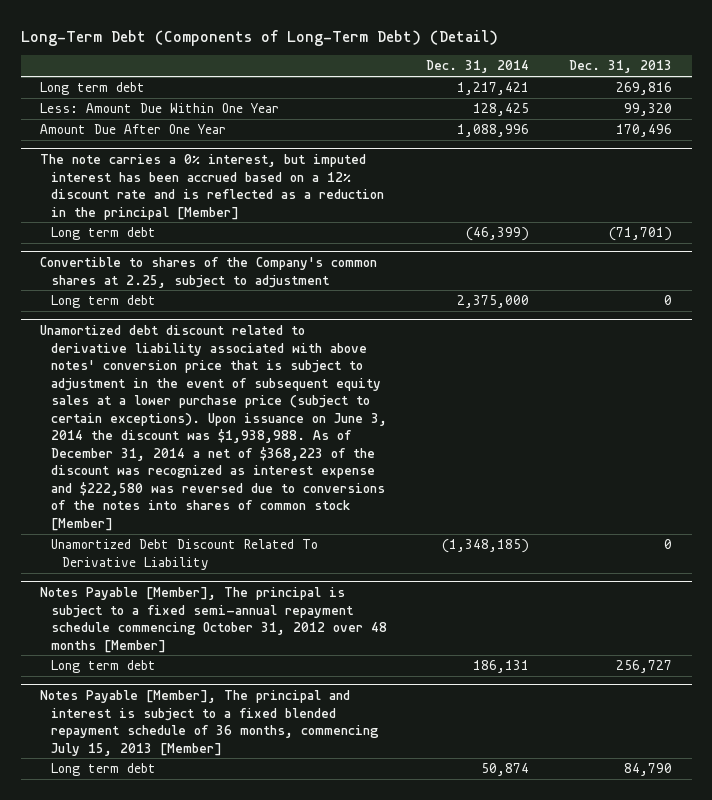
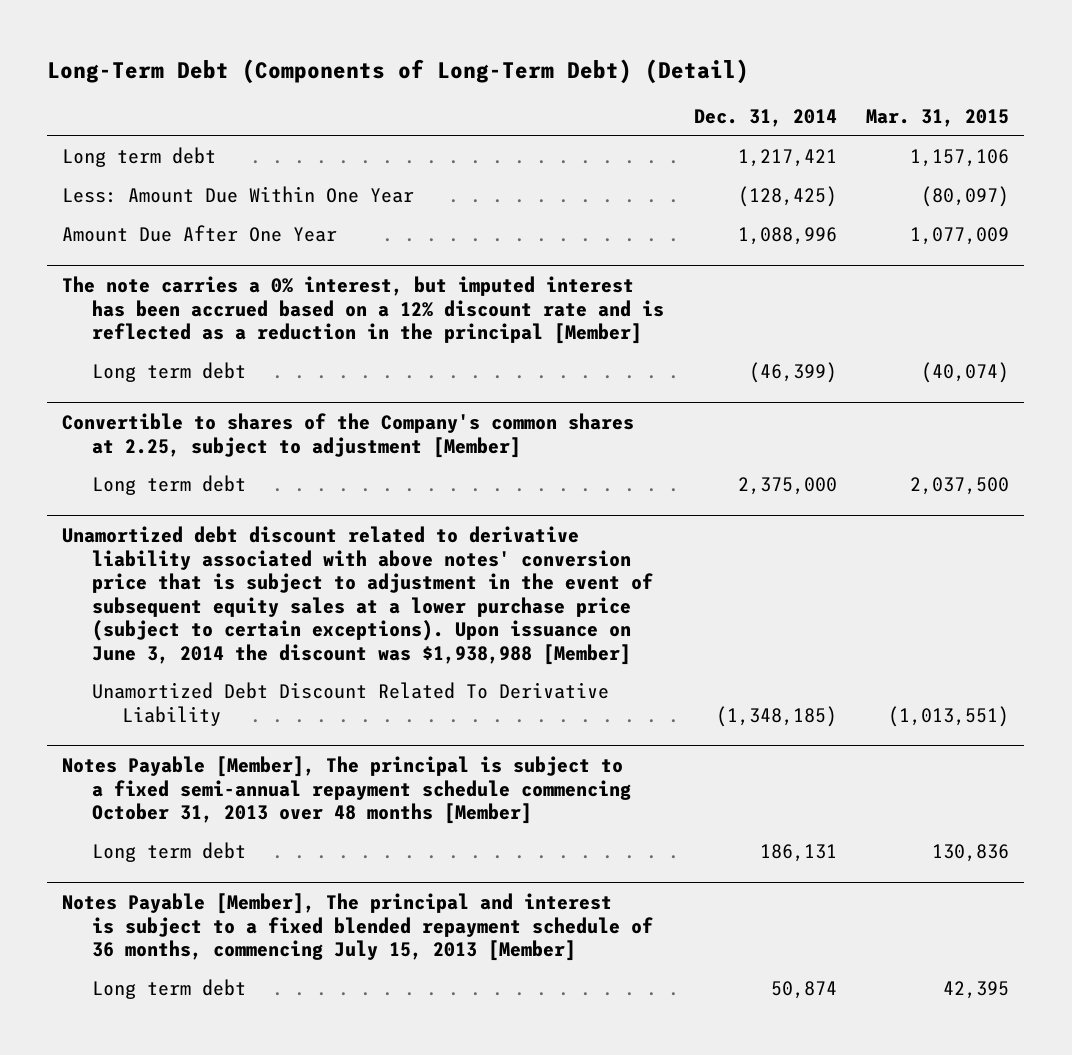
- | Dec. 31, 2014 | Dec. 31, 2013
+ | Dec. 31, 2014 | Mar. 31, 2015
- Less: Amount Due Within One Year | 128,425 | 99,320
+ Less: Amount Due Within One Year | (128,425) | (80,097)
- Convertible to shares of the Company's common shares at 2.25, subject to adjustment
+ Convertible to shares of the Company's common shares at 2.25, subject to adjustment [Member]
- Unamortized debt discount related to derivative liability associated with above notes' conversion price that is subject to adjustment in the event of subsequent equity sales at a lower purchase price (subject to certain exceptions). Upon issuance on June 3, 2014 the discount was $1,938,988. As of December 31, 2014 a net of $368,223 of the discount was recognized as interest expense and $222,580 was reversed due to conversions of the notes into shares of common stock [Member]
+ Unamortized debt discount related to derivative liability associated with above notes' conversion price that is subject to adjustment in the event of subsequent equity sales at a lower purchase price (subject to certain exceptions). Upon issuance on June 3, 2014 the discount was $1,938,988 [Member]
- Notes Payable [Member], The principal is subject to a fixed semi-annual repayment schedule commencing October 31, 2012 over 48 months [Member]
+ Notes Payable [Member], The principal is subject to a fixed semi-annual repayment schedule commencing October 31, 2013 over 48 months [Member]

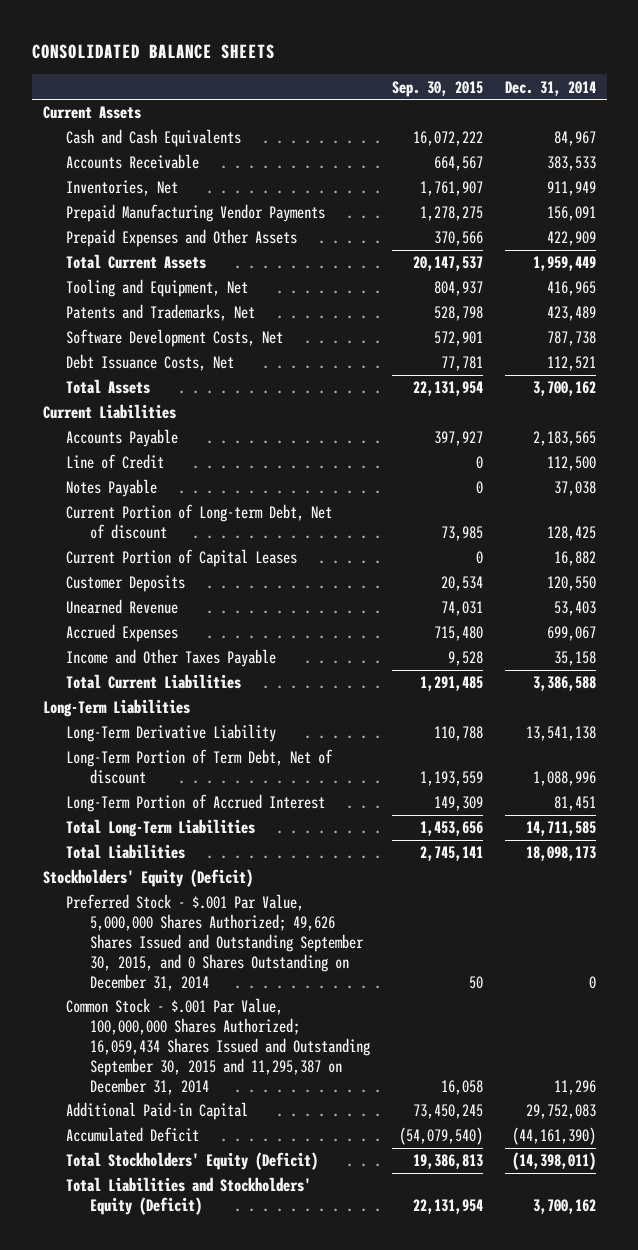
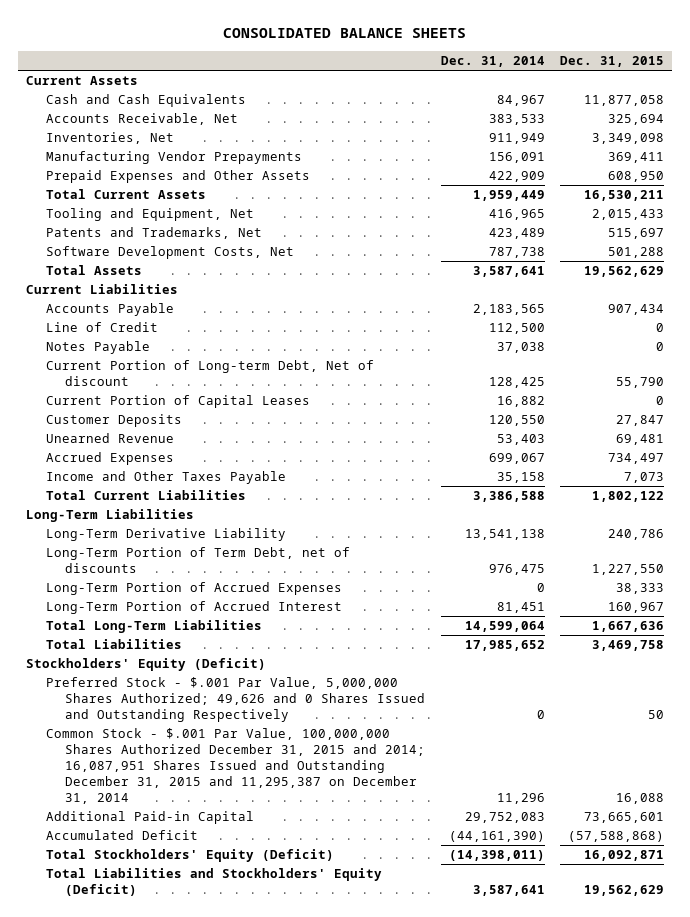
- | Sep. 30, 2015 | Dec. 31, 2014
+ | Dec. 31, 2014 | Dec. 31, 2015
- Accounts Receivable | 664,567 | 383,533
+ Accounts Receivable, Net | 383,533 | 325,694
- Prepaid Manufacturing Vendor Payments | 1,278,275 | 156,091
+ Manufacturing Vendor Prepayments | 156,091 | 369,411
- Debt Issuance Costs, Net | 77,781 | 112,521
- Total Assets | 22,131,954 | 3,700,162
+ Total Assets | 3,587,641 | 19,562,629
- Long-Term Portion of Term Debt, Net of discount | 1,193,559 | 1,088,996
+ Long-Term Portion of Term Debt, net of discounts | 976,475 | 1,227,550
+ Long-Term Portion of Accrued Expenses | 0 | 38,333
- Total Long-Term Liabilities | 1,453,656 | 14,711,585
- Total Liabilities | 2,745,141 | 18,098,173
+ Total Long-Term Liabilities | 14,599,064 | 1,667,636
+ Total Liabilities | 17,985,652 | 3,469,758
- Preferred Stock - $.001 Par Value, 5,000,000 Shares Authorized; 49,626 Shares Issued and Outstanding September 30, 2015, and 0 Shares Outstanding on December 31, 2014 | 50 | 0
- Common Stock - $.001 Par Value, 100,000,000 Shares Authorized; 16,059,434 Shares Issued and Outstanding September 30, 2015 and 11,295,387 on December 31, 2014 | 16,058 | 11,296
+ Preferred Stock - $.001 Par Value, 5,000,000 Shares Authorized; 49,626 and 0 Shares Issued and Outstanding Respectively | 0 | 50
+ Common Stock - $.001 Par Value, 100,000,000 Shares Authorized December 31, 2015 and 2014; 16,087,951 Shares Issued and Outstanding December 31, 2015 and 11,295,387 on December 31, 2014 | 11,296 | 16,088
- Total Liabilities and Stockholders' Equity (Deficit) | 22,131,954 | 3,700,162
+ Total Liabilities and Stockholders' Equity (Deficit) | 3,587,641 | 19,562,629

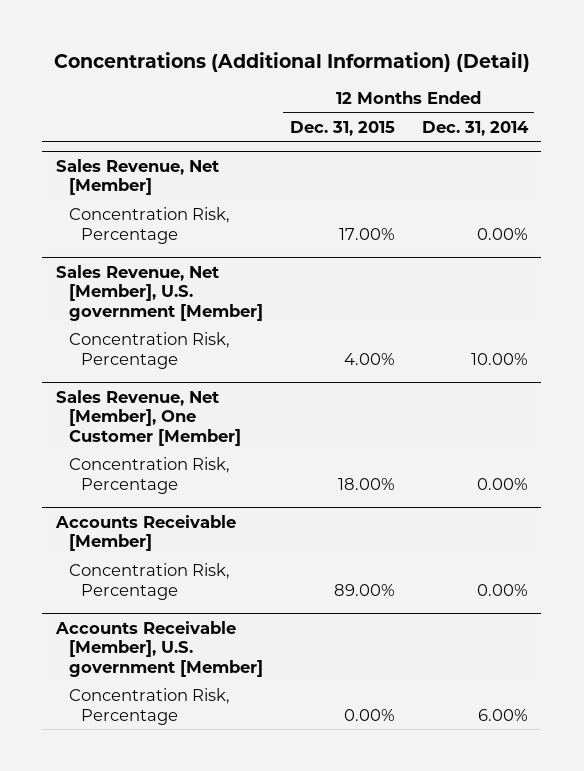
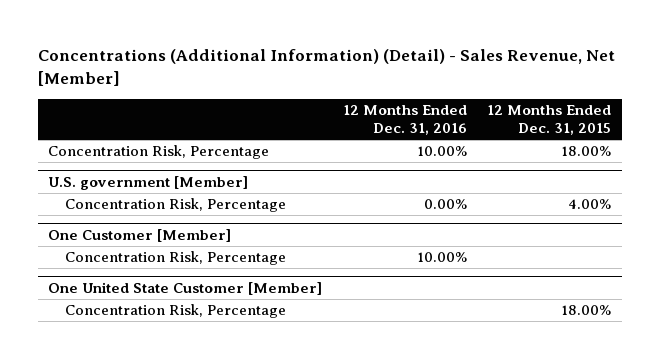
- Concentrations (Additional Information) (Detail)
+ Concentrations (Additional Information) (Detail) - Sales Revenue, Net [Member]
- | 12 Months Ended Dec. 31, 2015 | 12 Months Ended Dec. 31, 2014
+ | 12 Months Ended Dec. 31, 2016 | 12 Months Ended Dec. 31, 2015
- Sales Revenue, Net [Member]
- Concentration Risk, Percentage | 17.00% | 0.00%
- Sales Revenue, Net [Member], U.S. government [Member]
+ Concentration Risk, Percentage | 10.00% | 18.00%
+ U.S. government [Member]
- Sales Revenue, Net [Member], One Customer [Member]
+ One Customer [Member]
+ Concentration Risk, Percentage | 10.00% |
+ One United State Customer [Member]
- Accounts Receivable [Member]
- Concentration Risk, Percentage | 89.00% | 0.00%
- Accounts Receivable [Member], U.S. government [Member]
- Concentration Risk, Percentage | 0.00% | 6.00%

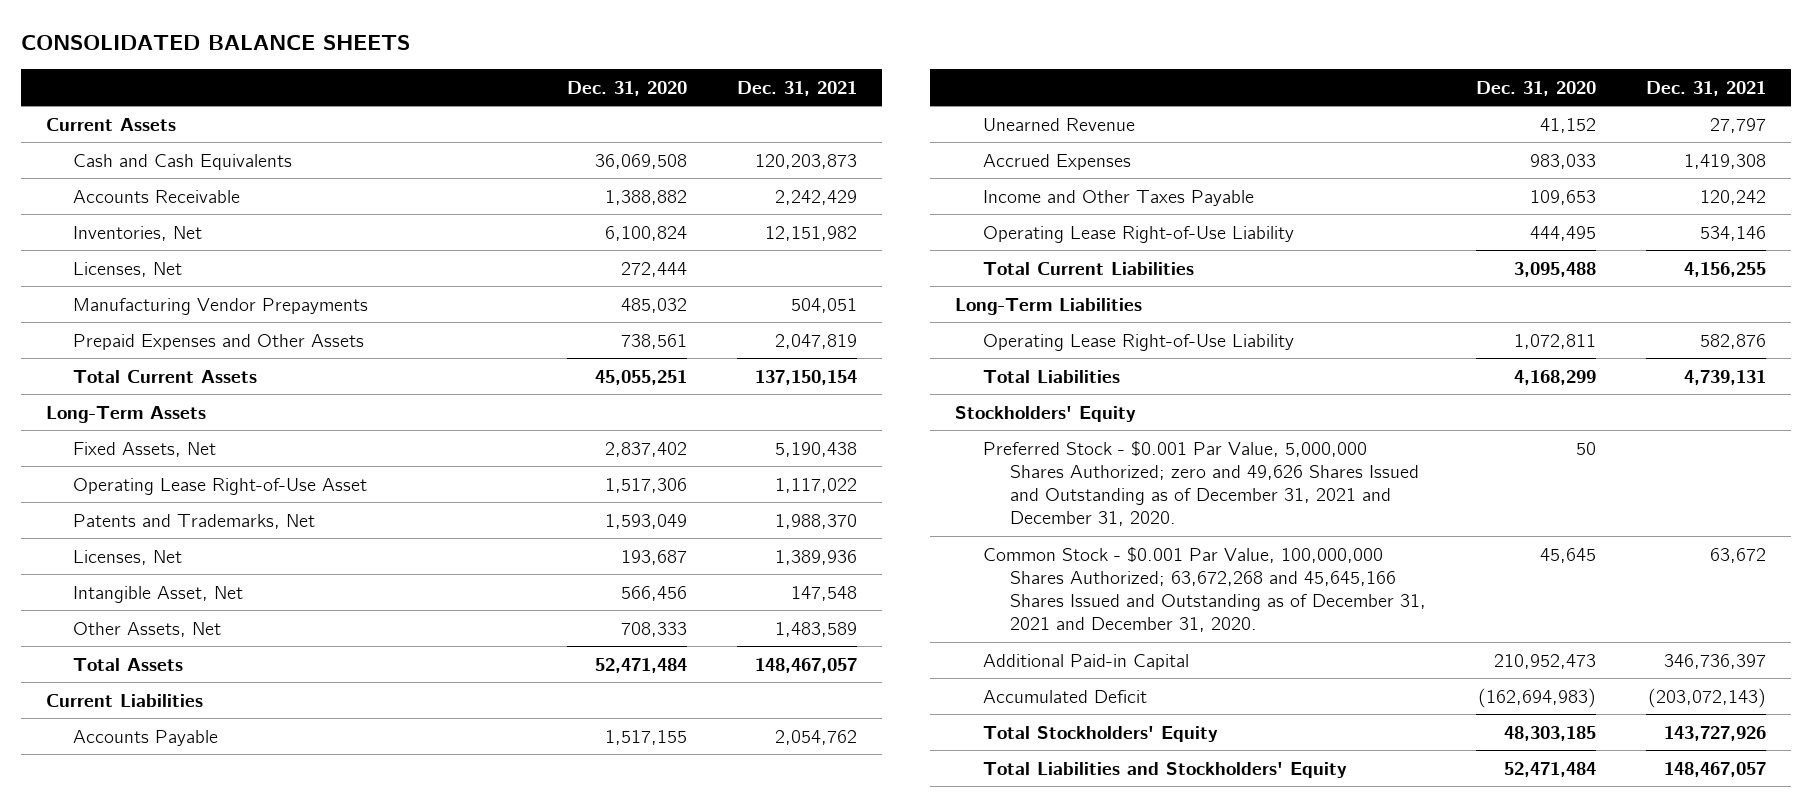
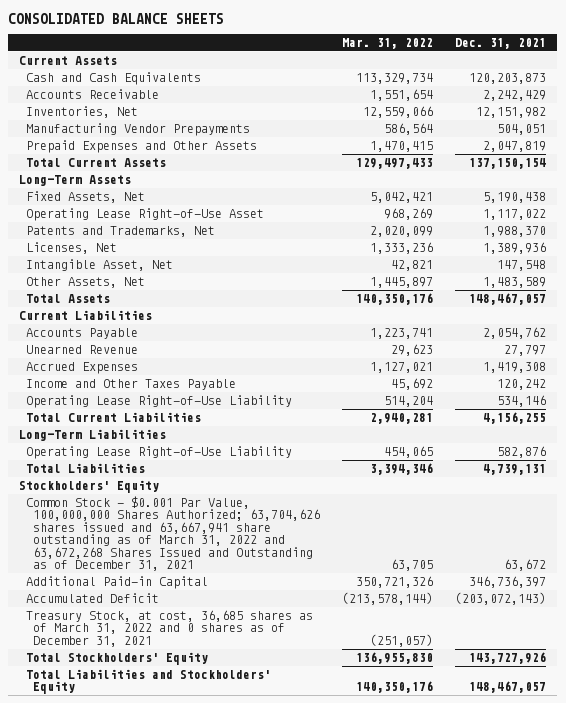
- | Dec. 31, 2020 | Dec. 31, 2021
+ | Mar. 31, 2022 | Dec. 31, 2021
- Licenses, Net | 272,444 |
- Preferred Stock - $0.001 Par Value, 5,000,000 Shares Authorized; zero and 49,626 Shares Issued and Outstanding as of December 31, 2021 and December 31, 2020. | 50 |
- Common Stock - $0.001 Par Value, 100,000,000 Shares Authorized; 63,672,268 and 45,645,166 Shares Issued and Outstanding as of December 31, 2021 and December 31, 2020. | 45,645 | 63,672
+ Common Stock - $0.001 Par Value, 100,000,000 Shares Authorized; 63,704,626 shares issued and 63,667,941 share outstanding as of March 31, 2022 and 63,672,268 Shares Issued and Outstanding as of December 31, 2021 | 63,705 | 63,672
+ Treasury Stock, at cost, 36,685 shares as of March 31, 2022 and 0 shares as of December 31, 2021 | (251,057) |

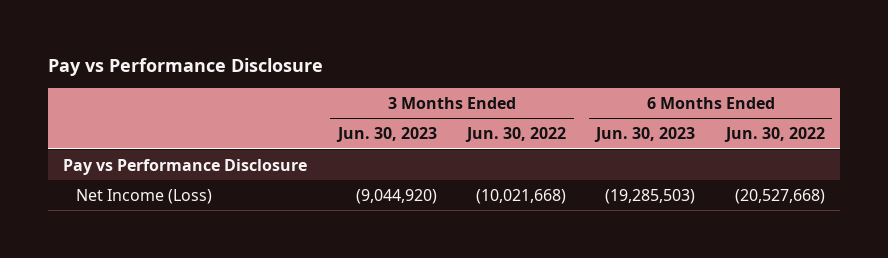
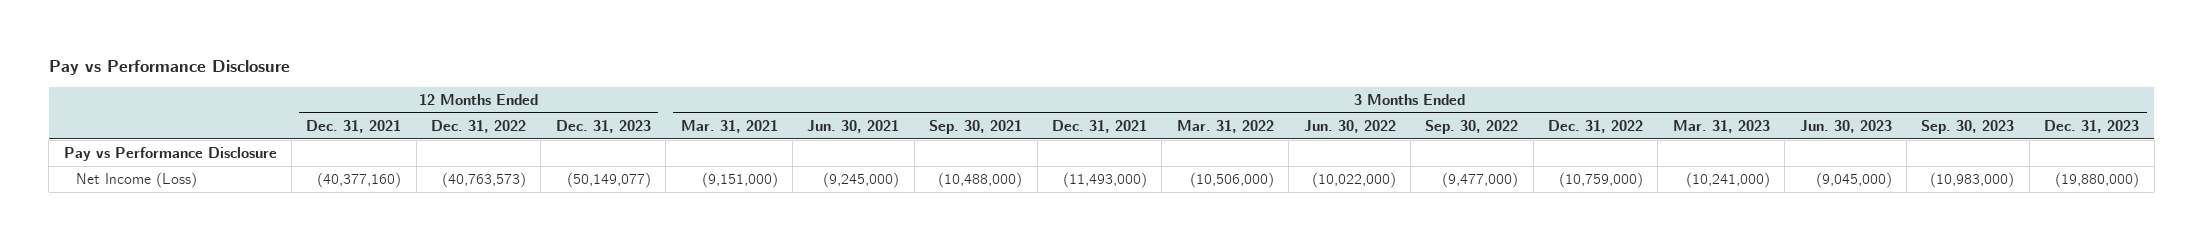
- | 3 Months Ended Jun. 30, 2023 | 3 Months Ended Jun. 30, 2022 | 6 Months Ended Jun. 30, 2023 | 6 Months Ended Jun. 30, 2022
+ | 12 Months Ended Dec. 31, 2021 | 12 Months Ended Dec. 31, 2022 | 12 Months Ended Dec. 31, 2023 | 3 Months Ended Mar. 31, 2021 | 3 Months Ended Jun. 30, 2021 | 3 Months Ended Sep. 30, 2021 | 3 Months Ended Dec. 31, 2021 | 3 Months Ended Mar. 31, 2022 | 3 Months Ended Jun. 30, 2022 | 3 Months Ended Sep. 30, 2022 | 3 Months Ended Dec. 31, 2022 | 3 Months Ended Mar. 31, 2023 | 3 Months Ended Jun. 30, 2023 | 3 Months Ended Sep. 30, 2023 | 3 Months Ended Dec. 31, 2023
- Net Income (Loss) | (9,044,920) | (10,021,668) | (19,285,503) | (20,527,668)
+ Net Income (Loss) | (40,377,160) | (40,763,573) | (50,149,077) | (9,151,000) | (9,245,000) | (10,488,000) | (11,493,000) | (10,506,000) | (10,022,000) | (9,477,000) | (10,759,000) | (10,241,000) | (9,045,000) | (10,983,000) | (19,880,000)

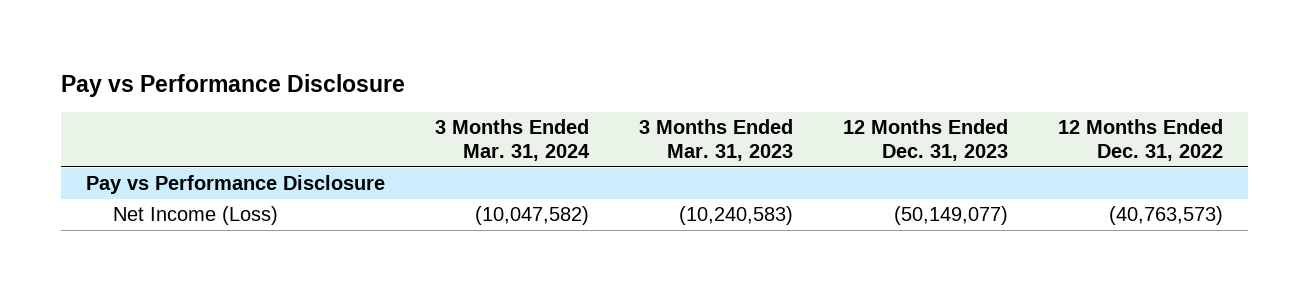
- | 12 Months Ended Dec. 31, 2021 | 12 Months Ended Dec. 31, 2022 | 12 Months Ended Dec. 31, 2023 | 3 Months Ended Mar. 31, 2021 | 3 Months Ended Jun. 30, 2021 | 3 Months Ended Sep. 30, 2021 | 3 Months Ended Dec. 31, 2021 | 3 Months Ended Mar. 31, 2022 | 3 Months Ended Jun. 30, 2022 | 3 Months Ended Sep. 30, 2022 | 3 Months Ended Dec. 31, 2022 | 3 Months Ended Mar. 31, 2023 | 3 Months Ended Jun. 30, 2023 | 3 Months Ended Sep. 30, 2023 | 3 Months Ended Dec. 31, 2023
+ | 3 Months Ended Mar. 31, 2024 | 3 Months Ended Mar. 31, 2023 | 12 Months Ended Dec. 31, 2023 | 12 Months Ended Dec. 31, 2022
- Net Income (Loss) | (40,377,160) | (40,763,573) | (50,149,077) | (9,151,000) | (9,245,000) | (10,488,000) | (11,493,000) | (10,506,000) | (10,022,000) | (9,477,000) | (10,759,000) | (10,241,000) | (9,045,000) | (10,983,000) | (19,880,000)
+ Net Income (Loss) | (10,047,582) | (10,240,583) | (50,149,077) | (40,763,573)

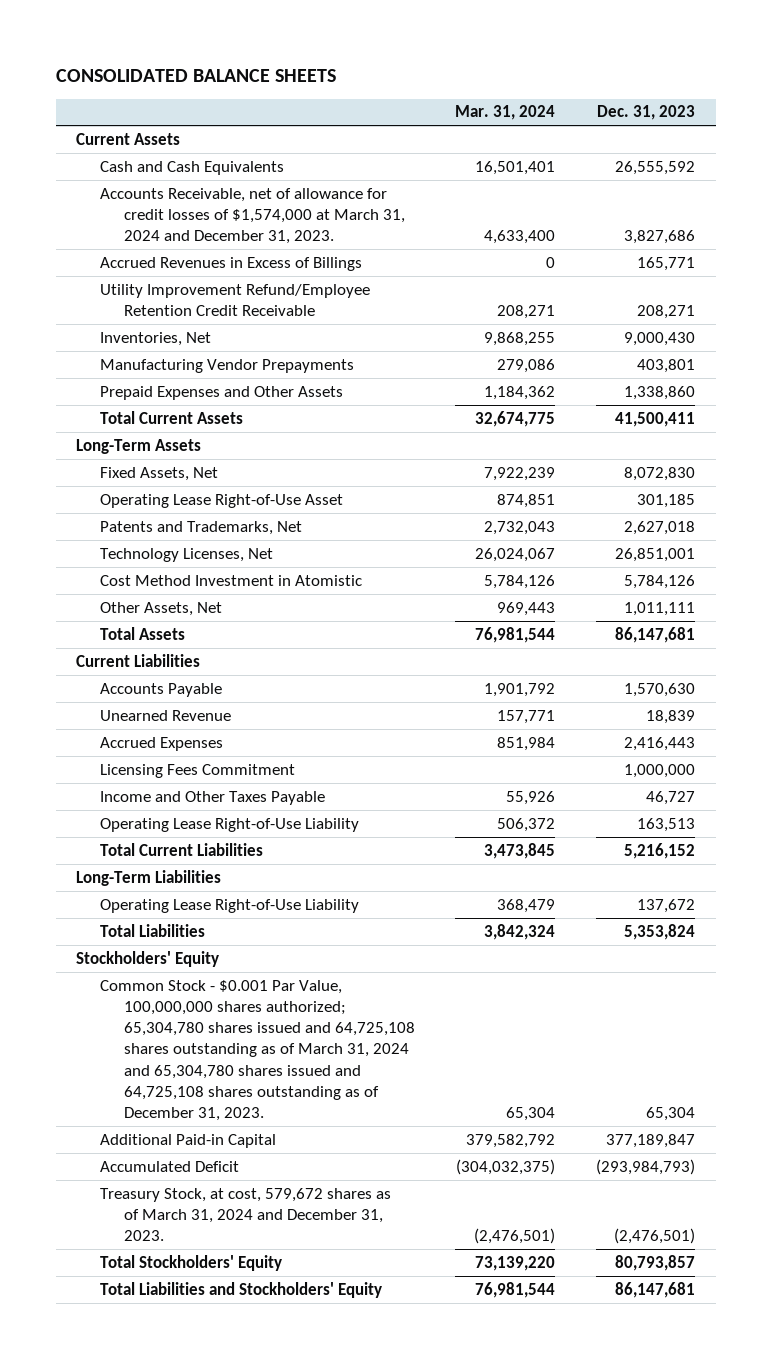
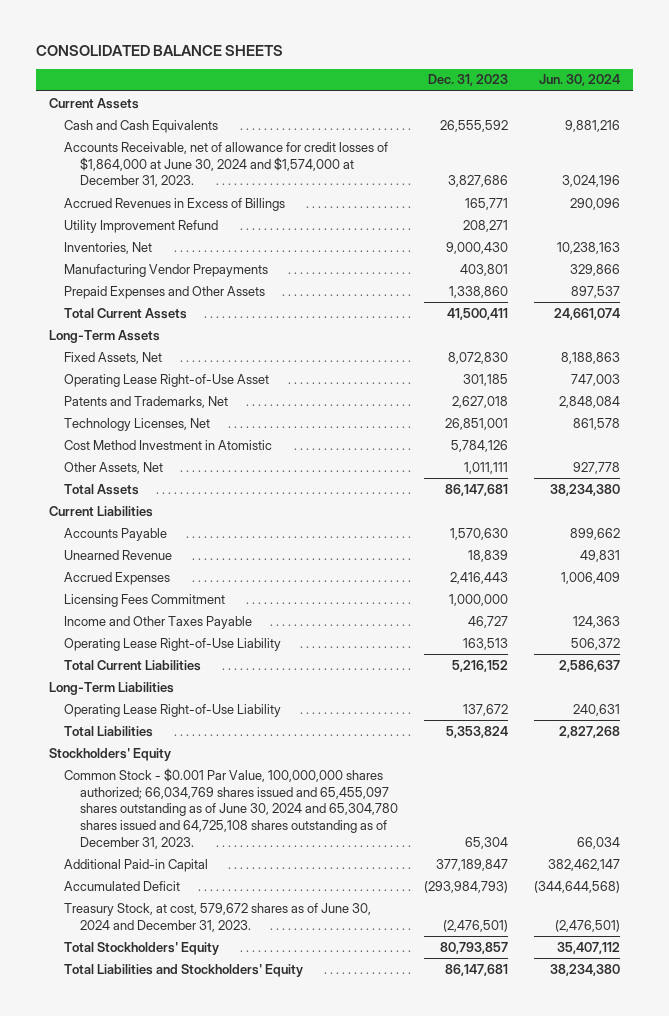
- | Mar. 31, 2024 | Dec. 31, 2023
+ | Dec. 31, 2023 | Jun. 30, 2024
- Accounts Receivable, net of allowance for credit losses of $1,574,000 at March 31, 2024 and December 31, 2023. | 4,633,400 | 3,827,686
+ Accounts Receivable, net of allowance for credit losses of $1,864,000 at June 30, 2024 and $1,574,000 at December 31, 2023. | 3,827,686 | 3,024,196
- Utility Improvement Refund/Employee Retention Credit Receivable | 208,271 | 208,271
+ Utility Improvement Refund | 208,271 |
- Common Stock - $0.001 Par Value, 100,000,000 shares authorized; 65,304,780 shares issued and 64,725,108 shares outstanding as of March 31, 2024 and 65,304,780 shares issued and 64,725,108 shares outstanding as of December 31, 2023. | 65,304 | 65,304
+ Common Stock - $0.001 Par Value, 100,000,000 shares authorized; 66,034,769 shares issued and 65,455,097 shares outstanding as of June 30, 2024 and 65,304,780 shares issued and 64,725,108 shares outstanding as of December 31, 2023. | 65,304 | 66,034
- Treasury Stock, at cost, 579,672 shares as of March 31, 2024 and December 31, 2023. | (2,476,501) | (2,476,501)
+ Treasury Stock, at cost, 579,672 shares as of June 30, 2024 and December 31, 2023. | (2,476,501) | (2,476,501)

